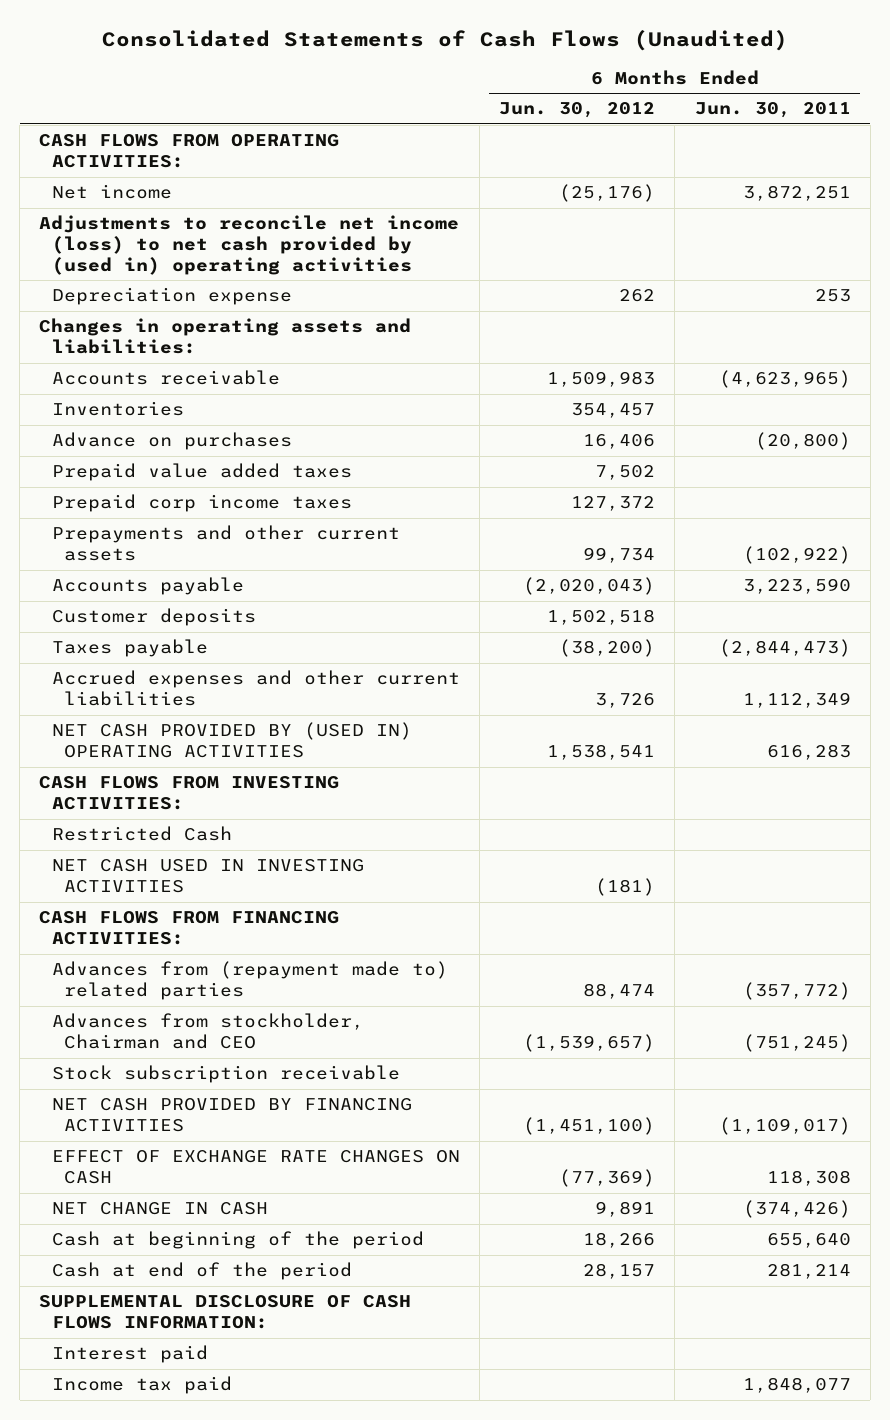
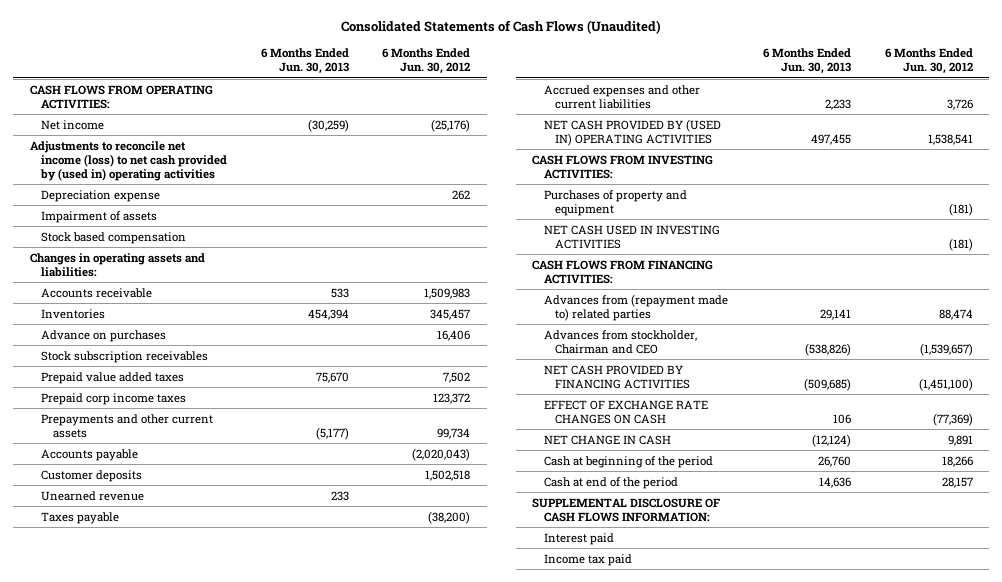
- | 6 Months Ended Jun. 30, 2012 | 6 Months Ended Jun. 30, 2011
+ | 6 Months Ended Jun. 30, 2013 | 6 Months Ended Jun. 30, 2012
+ Impairment of assets
+ Stock based compensation
- Inventories | 354,457 |
+ Inventories | 454,394 | 345,457
+ Stock subscription receivables
- Prepaid corp income taxes | 127,372 |
+ Prepaid corp income taxes | | 123,372
+ Unearned revenue | 233 |
- Restricted Cash
+ Purchases of property and equipment | | (181)
- Stock subscription receivable

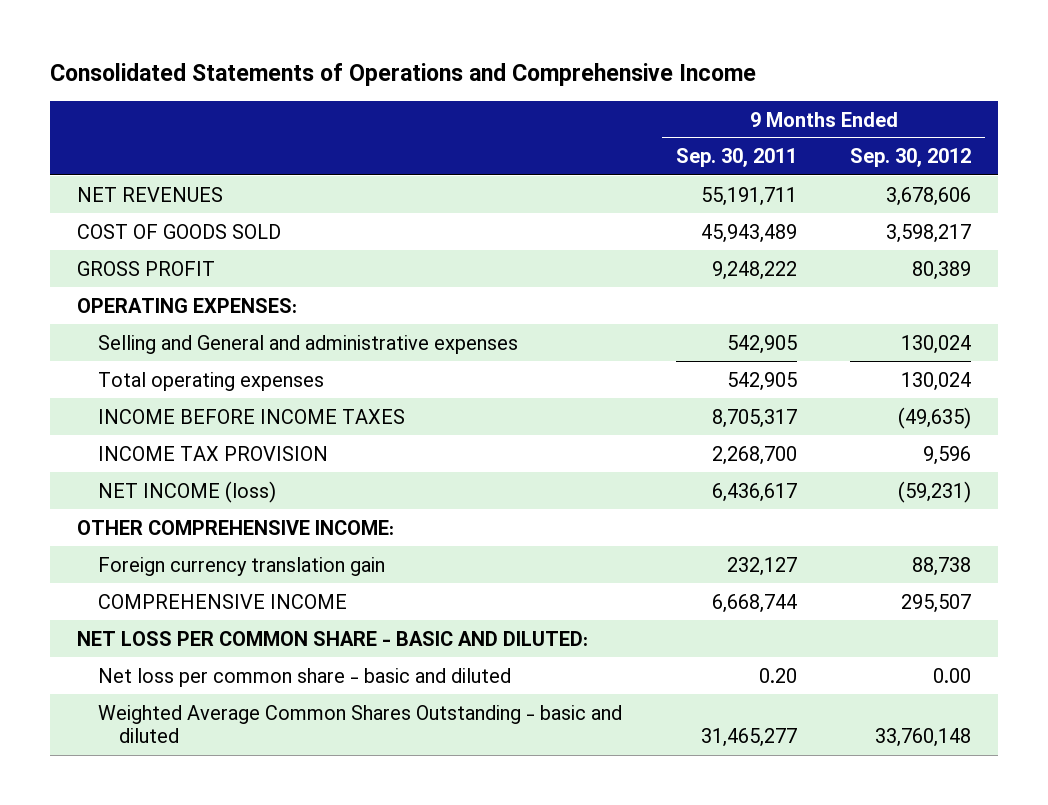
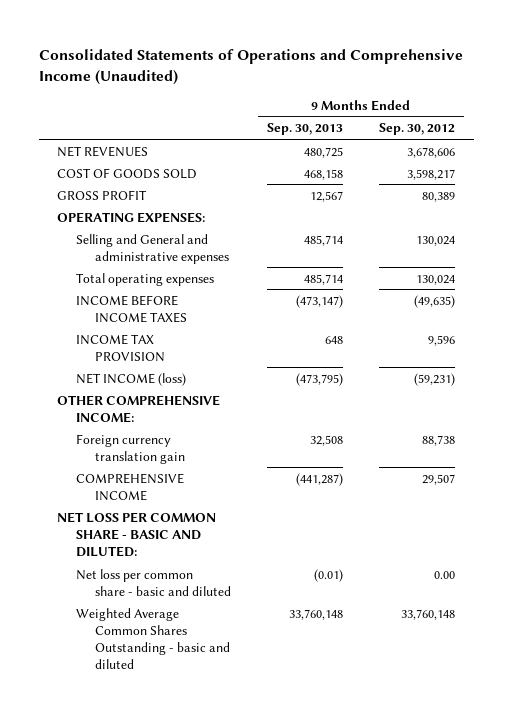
- Consolidated Statements of Operations and Comprehensive Income
+ Consolidated Statements of Operations and Comprehensive Income (Unaudited)
- | 9 Months Ended Sep. 30, 2011 | 9 Months Ended Sep. 30, 2012
+ | 9 Months Ended Sep. 30, 2013 | 9 Months Ended Sep. 30, 2012
- COMPREHENSIVE INCOME | 6,668,744 | 295,507
+ COMPREHENSIVE INCOME | (441,287) | 29,507

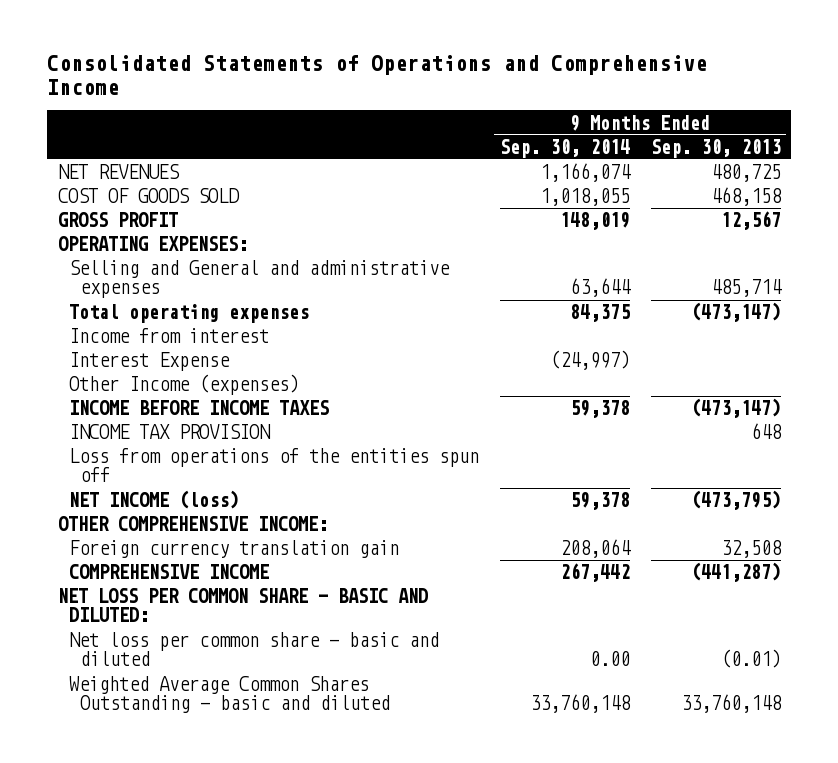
- Consolidated Statements of Operations and Comprehensive Income (Unaudited)
+ Consolidated Statements of Operations and Comprehensive Income
- | 9 Months Ended Sep. 30, 2013 | 9 Months Ended Sep. 30, 2012
+ | 9 Months Ended Sep. 30, 2014 | 9 Months Ended Sep. 30, 2013
- Total operating expenses | 485,714 | 130,024
+ Total operating expenses | 84,375 | (473,147)
+ Income from interest
+ Interest Expense | (24,997) |
+ Other Income (expenses)
+ Loss from operations of the entities spun off

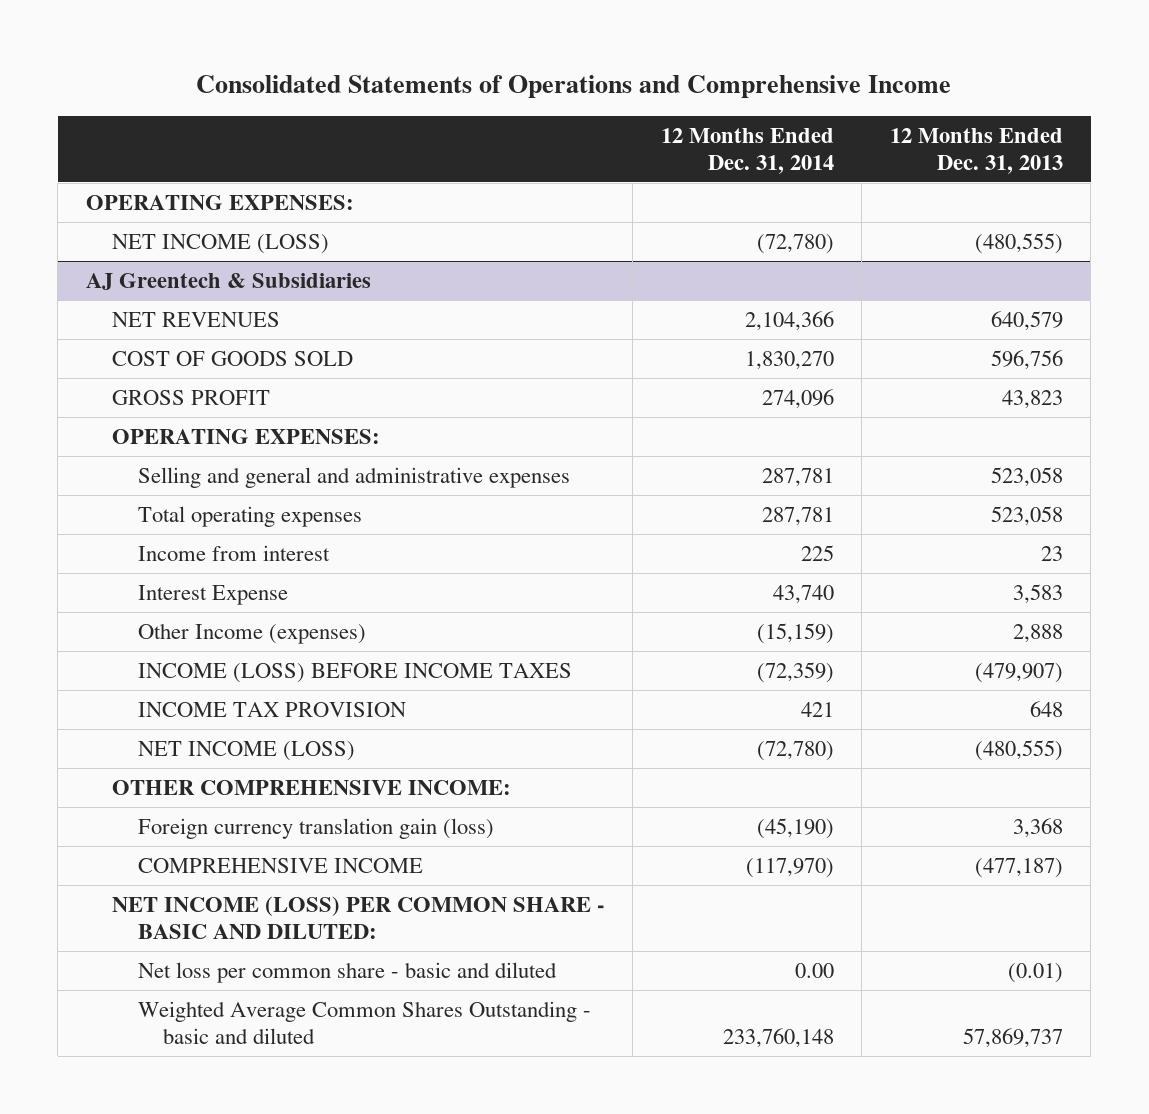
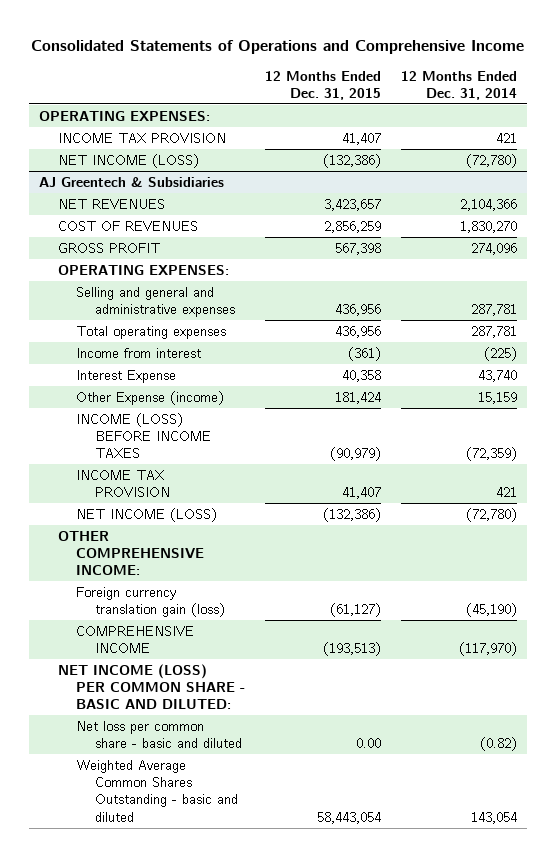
- | 12 Months Ended Dec. 31, 2014 | 12 Months Ended Dec. 31, 2013
+ | 12 Months Ended Dec. 31, 2015 | 12 Months Ended Dec. 31, 2014
+ INCOME TAX PROVISION | 41,407 | 421
@ AJ Greentech & Subsidiaries
- COST OF GOODS SOLD | 1,830,270 | 596,756
+ COST OF REVENUES | 2,856,259 | 1,830,270
- Income from interest | 225 | 23
+ Income from interest | (361) | (225)
- Other Income (expenses) | (15,159) | 2,888
+ Other Expense (income) | 181,424 | 15,159
- Net loss per common share - basic and diluted | 0.00 | (0.01)
- Weighted Average Common Shares Outstanding - basic and diluted | 233,760,148 | 57,869,737
+ Net loss per common share - basic and diluted | 0.00 | (0.82)
+ Weighted Average Common Shares Outstanding - basic and diluted | 58,443,054 | 143,054

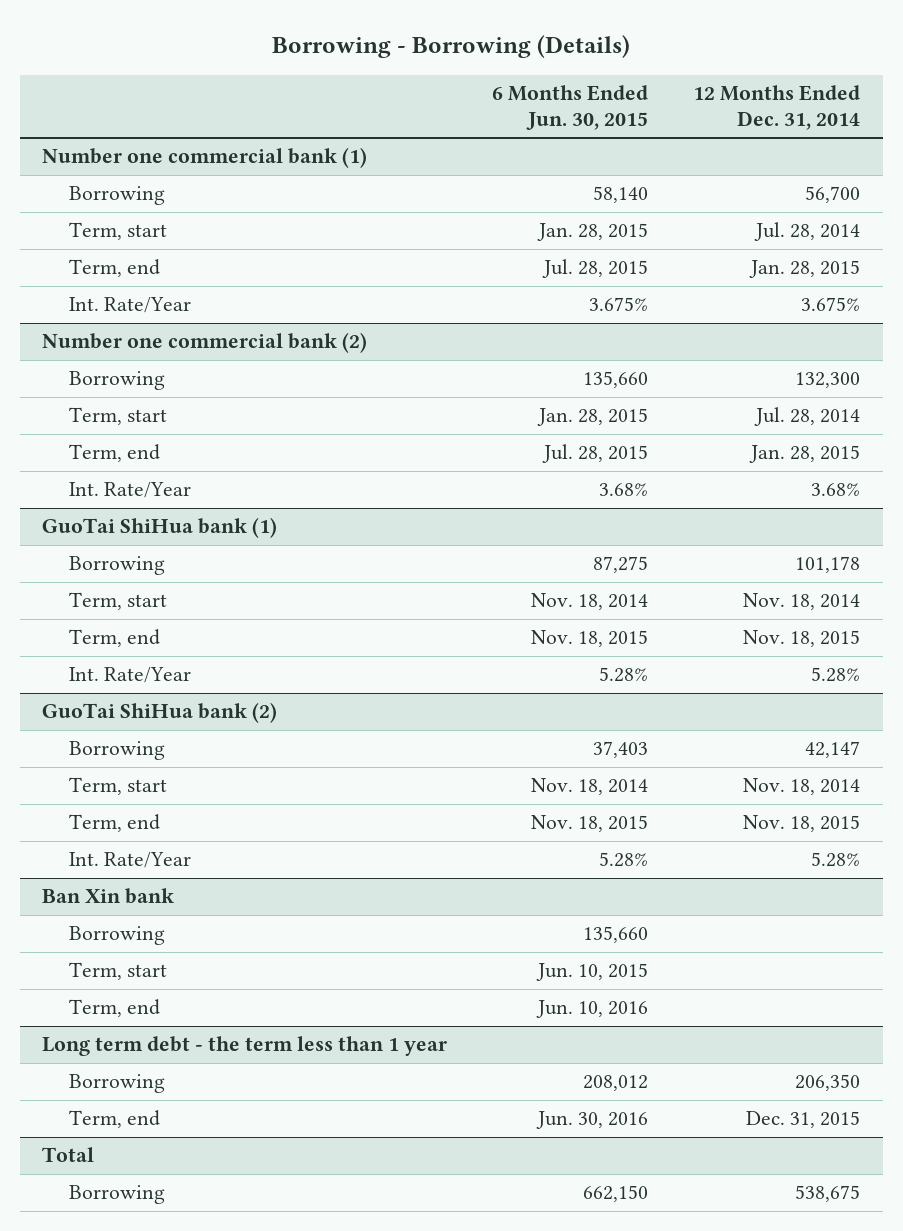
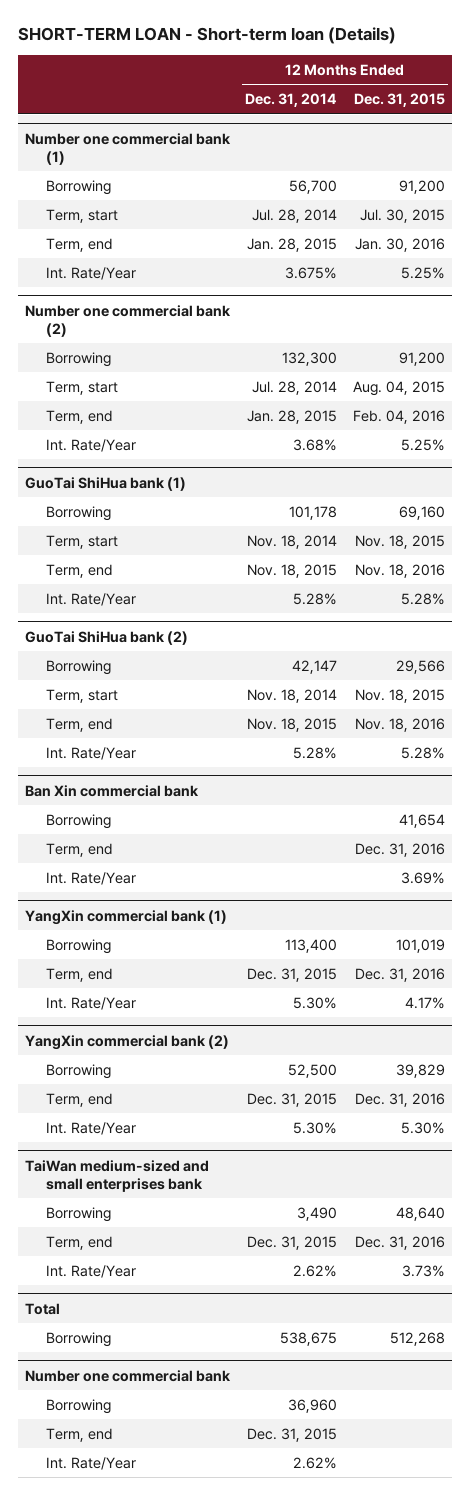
- Borrowing - Borrowing (Details)
+ SHORT-TERM LOAN - Short-term loan (Details)
- | 6 Months Ended Jun. 30, 2015 | 12 Months Ended Dec. 31, 2014
+ | 12 Months Ended Dec. 31, 2014 | 12 Months Ended Dec. 31, 2015
- Ban Xin bank
+ Ban Xin commercial bank
- Term, start | Jun. 10, 2015 |
- Long term debt - the term less than 1 year
- Borrowing | 208,012 | 206,350
+ Int. Rate/Year | | 3.69%
+ YangXin commercial bank (1)
+ Borrowing | 113,400 | 101,019
+ Int. Rate/Year | 5.30% | 4.17%
+ YangXin commercial bank (2)
+ Borrowing | 52,500 | 39,829
+ Term, end | Dec. 31, 2015 | Dec. 31, 2016
+ Int. Rate/Year | 5.30% | 5.30%
+ TaiWan medium-sized and small enterprises bank
+ Borrowing | 3,490 | 48,640
+ Term, end | Dec. 31, 2015 | Dec. 31, 2016
+ Int. Rate/Year | 2.62% | 3.73%
+ Number one commercial bank
+ Borrowing | 36,960 |
+ Term, end | Dec. 31, 2015 |
+ Int. Rate/Year | 2.62% |

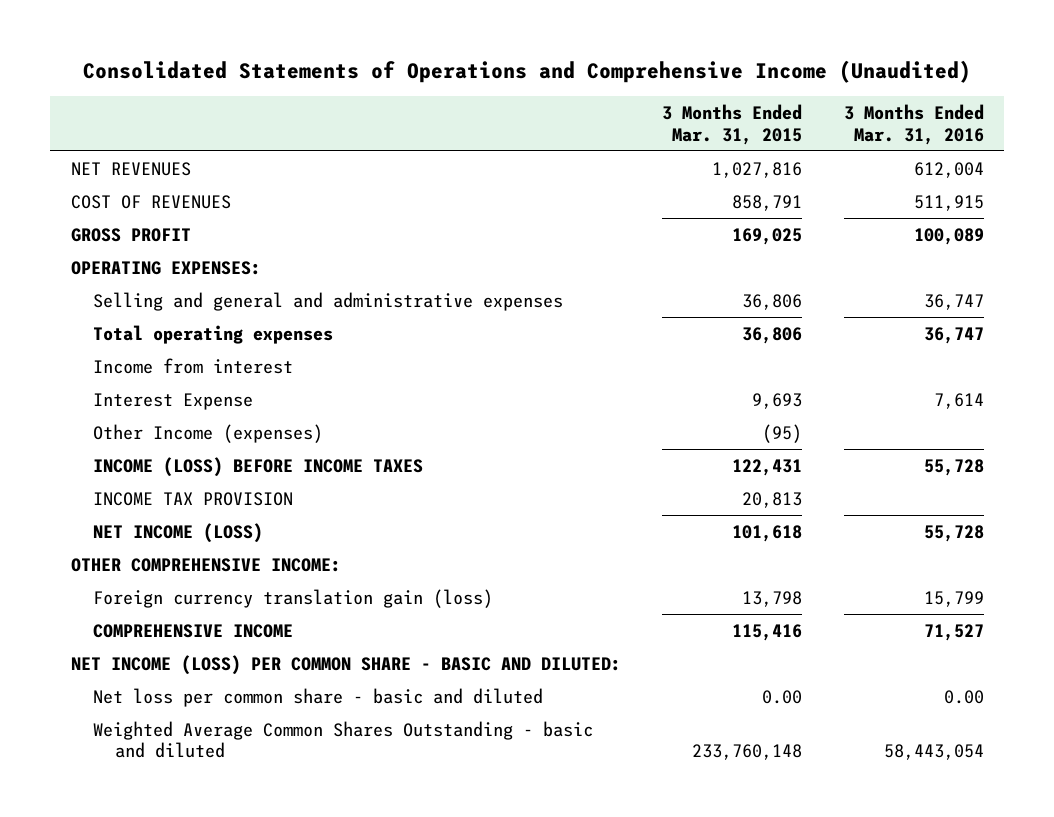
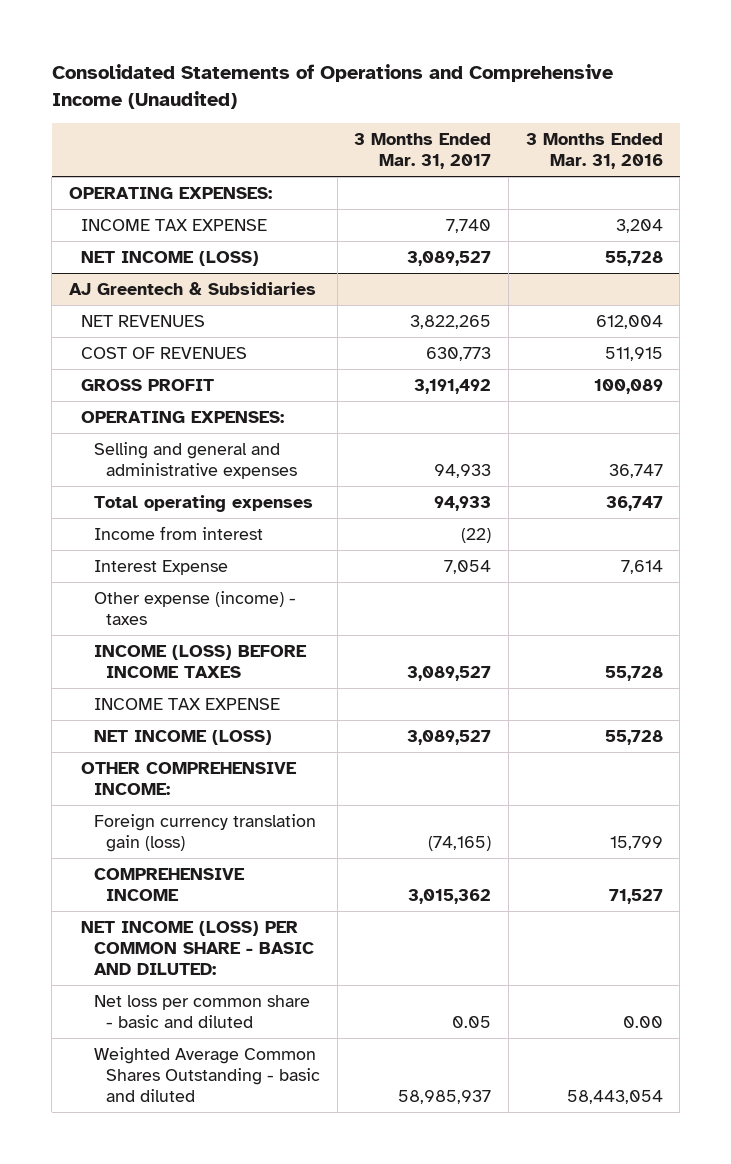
- | 3 Months Ended Mar. 31, 2015 | 3 Months Ended Mar. 31, 2016
+ | 3 Months Ended Mar. 31, 2017 | 3 Months Ended Mar. 31, 2016
+ OPERATING EXPENSES:
+ INCOME TAX EXPENSE | 7,740 | 3,204
+ NET INCOME (LOSS) | 3,089,527 | 55,728
+ AJ Greentech & Subsidiaries
- Other Income (expenses) | (95) |
+ Other expense (income) - taxes
- INCOME TAX PROVISION | 20,813 |
+ INCOME TAX EXPENSE

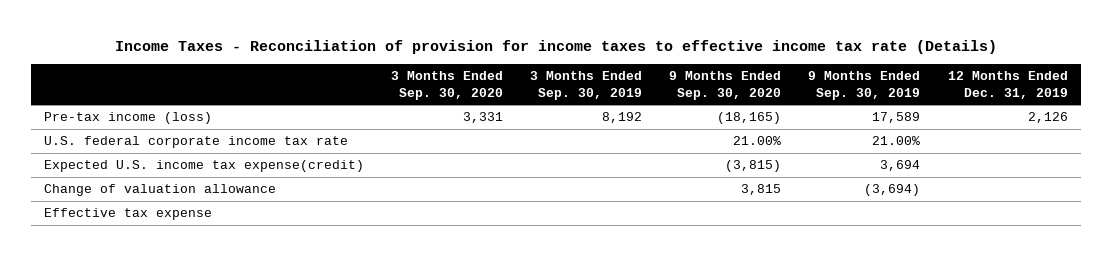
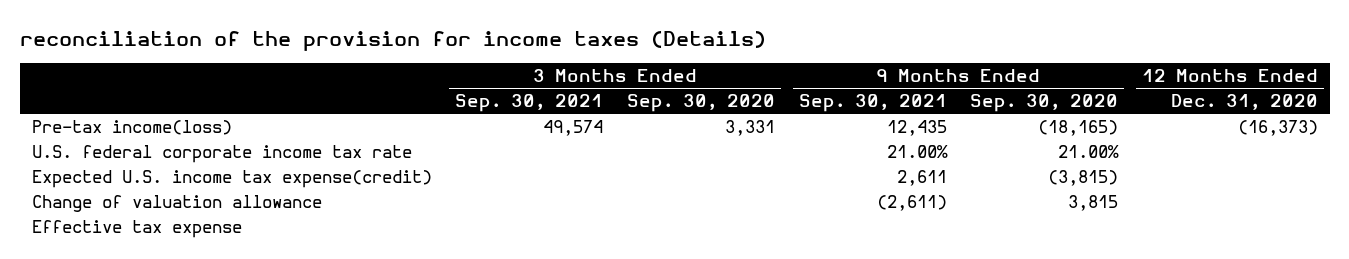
- Income Taxes - Reconciliation of provision for income taxes to effective income tax rate (Details)
+ reconciliation of the provision for income taxes (Details)
- | 3 Months Ended Sep. 30, 2020 | 3 Months Ended Sep. 30, 2019 | 9 Months Ended Sep. 30, 2020 | 9 Months Ended Sep. 30, 2019 | 12 Months Ended Dec. 31, 2019
+ | 3 Months Ended Sep. 30, 2021 | 3 Months Ended Sep. 30, 2020 | 9 Months Ended Sep. 30, 2021 | 9 Months Ended Sep. 30, 2020 | 12 Months Ended Dec. 31, 2020
- Pre-tax income (loss) | 3,331 | 8,192 | (18,165) | 17,589 | 2,126
+ Pre-tax income(loss) | 49,574 | 3,331 | 12,435 | (18,165) | (16,373)

